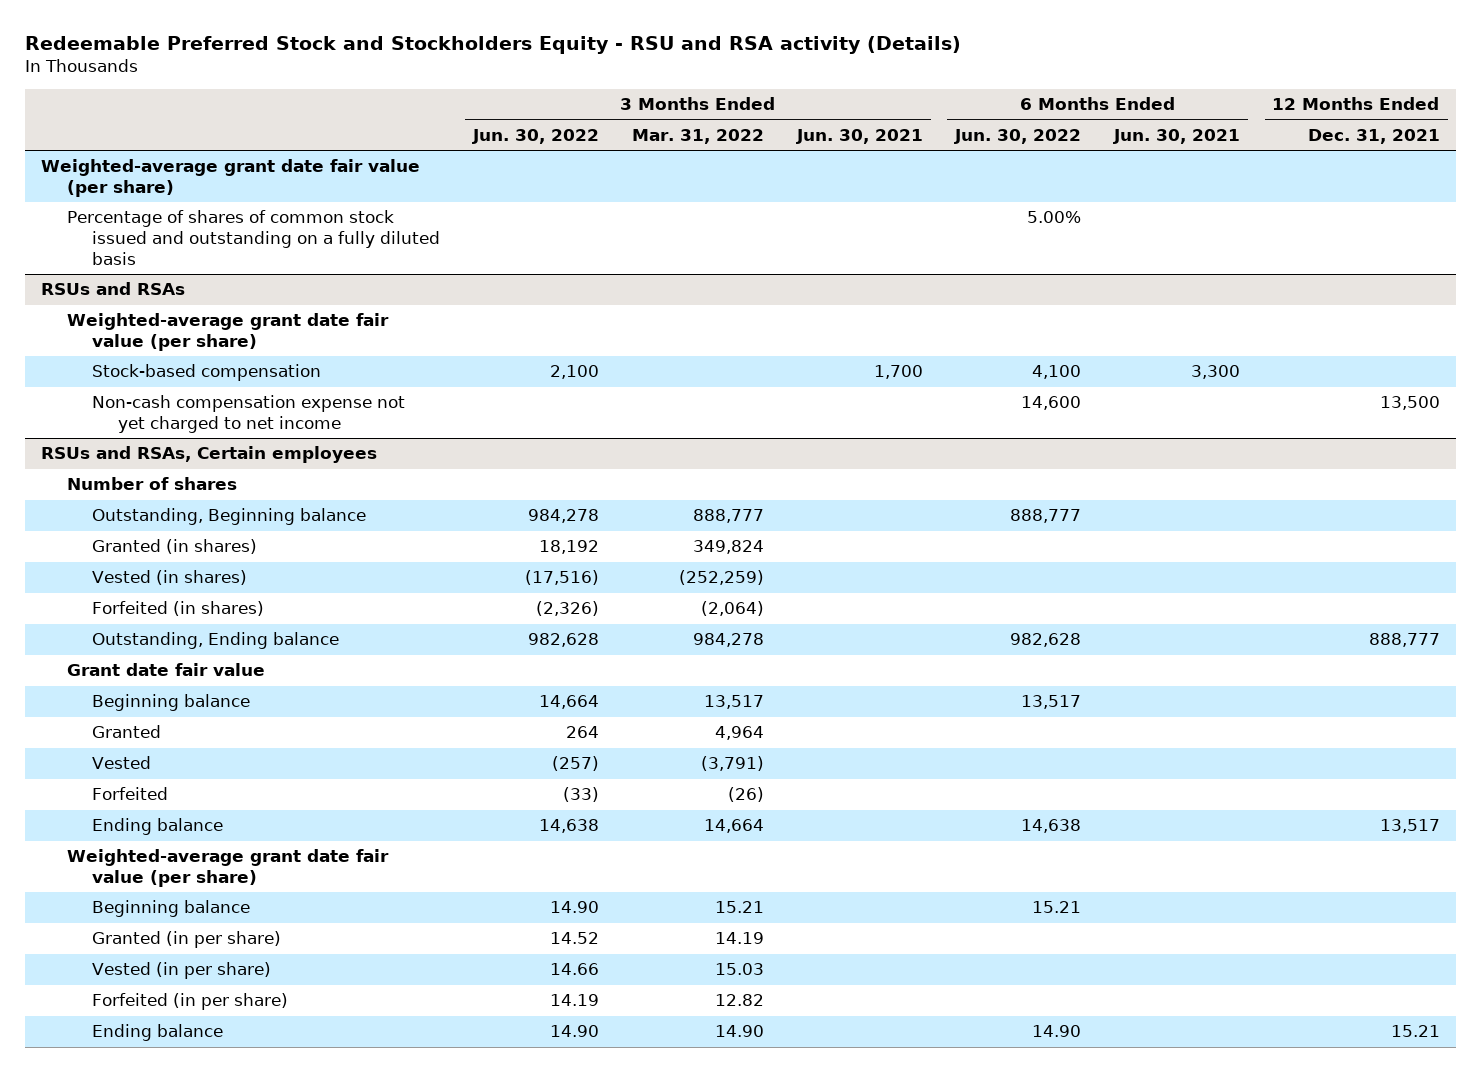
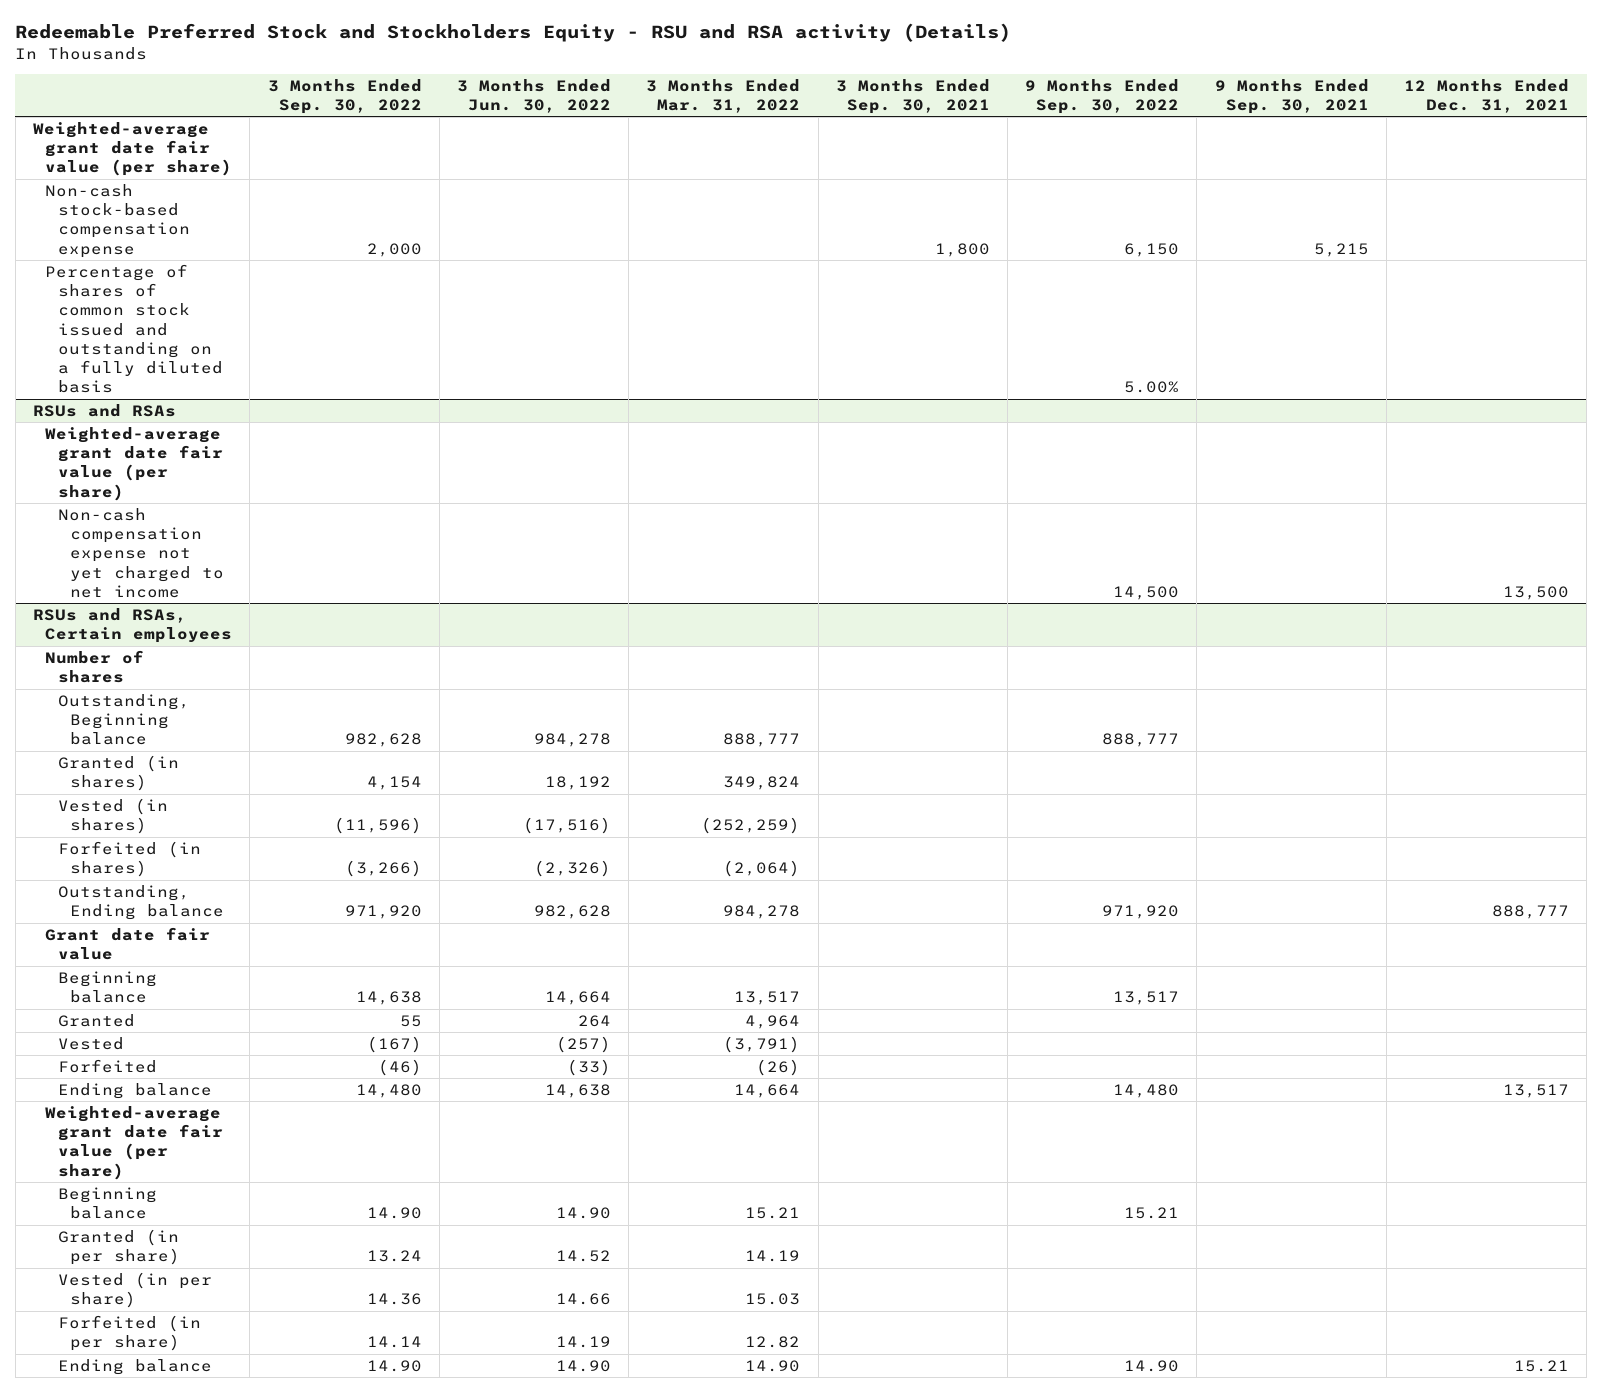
- | 3 Months Ended Jun. 30, 2022 | 3 Months Ended Mar. 31, 2022 | 3 Months Ended Jun. 30, 2021 | 6 Months Ended Jun. 30, 2022 | 6 Months Ended Jun. 30, 2021 | 12 Months Ended Dec. 31, 2021
+ | 3 Months Ended Sep. 30, 2022 | 3 Months Ended Jun. 30, 2022 | 3 Months Ended Mar. 31, 2022 | 3 Months Ended Sep. 30, 2021 | 9 Months Ended Sep. 30, 2022 | 9 Months Ended Sep. 30, 2021 | 12 Months Ended Dec. 31, 2021
+ Non-cash stock-based compensation expense | 2,000 | | | 1,800 | 6,150 | 5,215 |
@ RSUs and RSAs
- Stock-based compensation | 2,100 | | 1,700 | 4,100 | 3,300 |

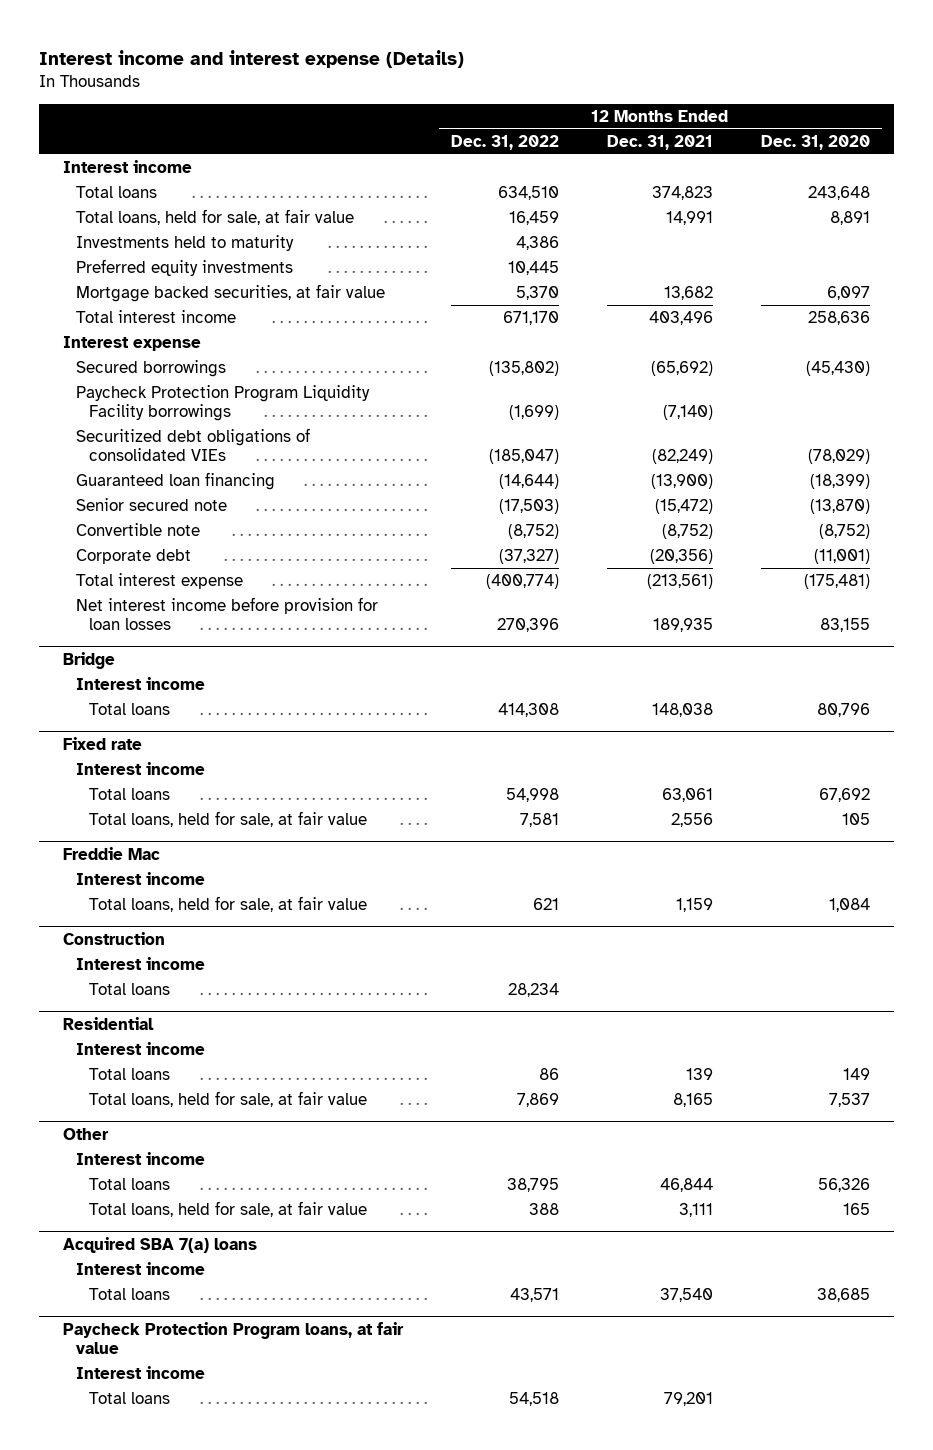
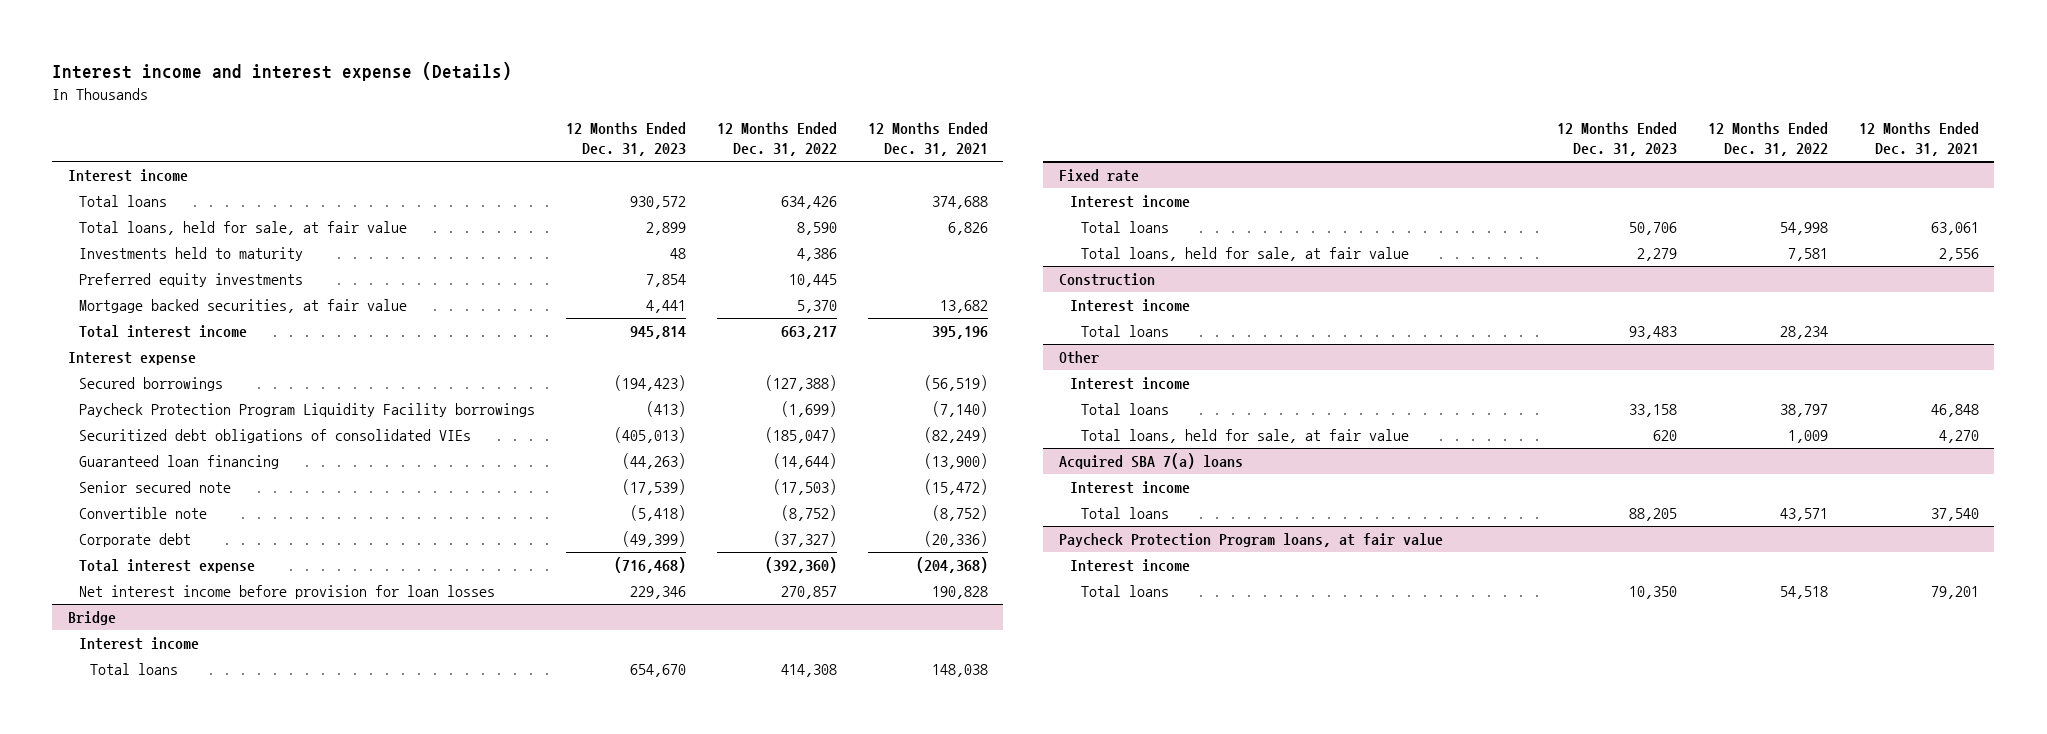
- | 12 Months Ended Dec. 31, 2022 | 12 Months Ended Dec. 31, 2021 | 12 Months Ended Dec. 31, 2020
+ | 12 Months Ended Dec. 31, 2023 | 12 Months Ended Dec. 31, 2022 | 12 Months Ended Dec. 31, 2021
- Total loans | 634,510 | 374,823 | 243,648
- Total loans, held for sale, at fair value | 16,459 | 14,991 | 8,891
+ Total loans | 930,572 | 634,426 | 374,688
+ Total loans, held for sale, at fair value | 2,899 | 8,590 | 6,826
- Total interest income | 671,170 | 403,496 | 258,636
+ Total interest income | 945,814 | 663,217 | 395,196
- Secured borrowings | (135,802) | (65,692) | (45,430)
+ Secured borrowings | (194,423) | (127,388) | (56,519)
- Corporate debt | (37,327) | (20,356) | (11,001)
- Total interest expense | (400,774) | (213,561) | (175,481)
- Net interest income before provision for loan losses | 270,396 | 189,935 | 83,155
+ Corporate debt | (49,399) | (37,327) | (20,336)
+ Total interest expense | (716,468) | (392,360) | (204,368)
+ Net interest income before provision for loan losses | 229,346 | 270,857 | 190,828
- Freddie Mac
- Interest income
- Total loans, held for sale, at fair value | 621 | 1,159 | 1,084
- Residential
- Interest income
- Total loans | 86 | 139 | 149
- Total loans, held for sale, at fair value | 7,869 | 8,165 | 7,537
@ Other
- Total loans | 38,795 | 46,844 | 56,326
- Total loans, held for sale, at fair value | 388 | 3,111 | 165
+ Total loans | 33,158 | 38,797 | 46,848
+ Total loans, held for sale, at fair value | 620 | 1,009 | 4,270

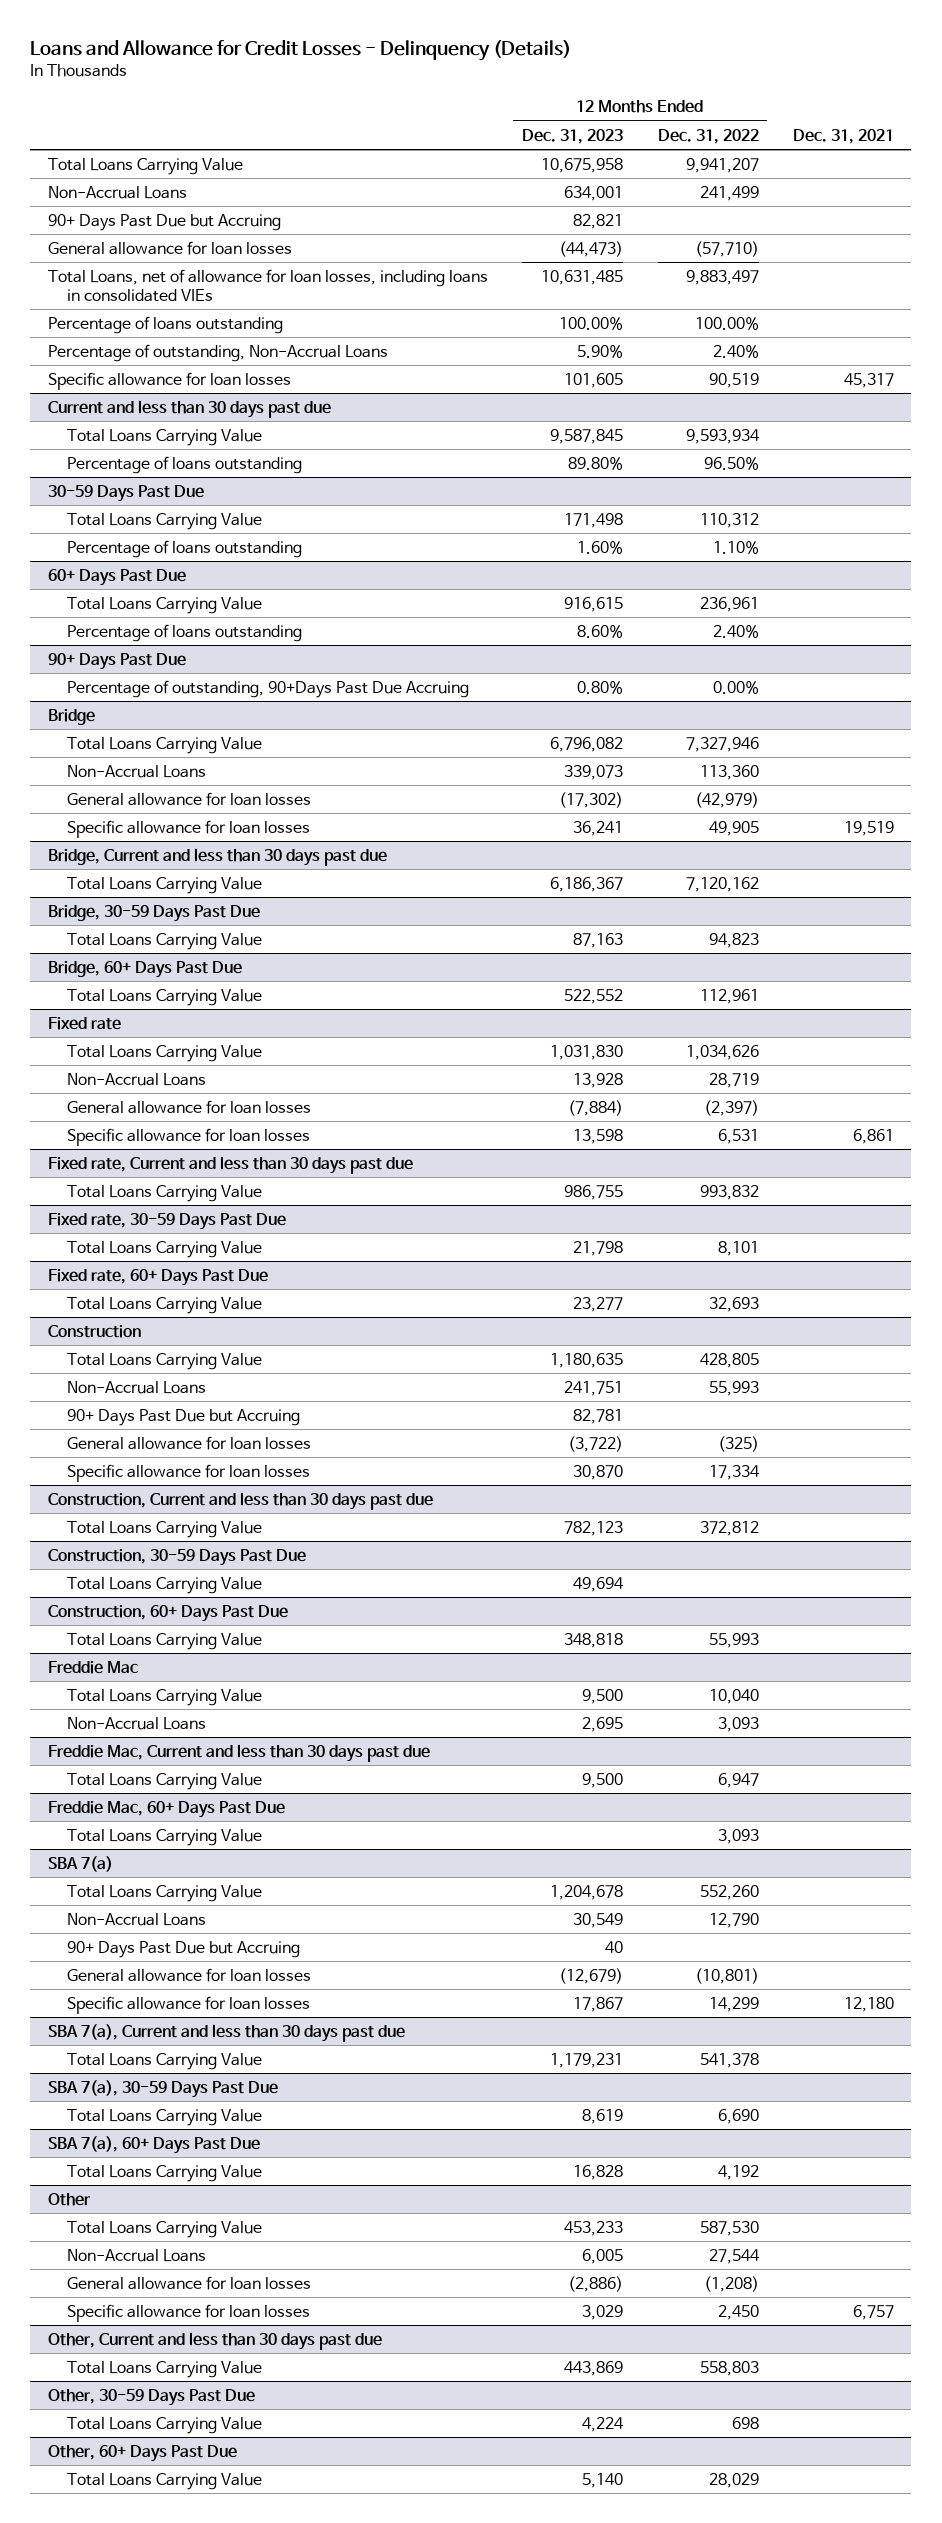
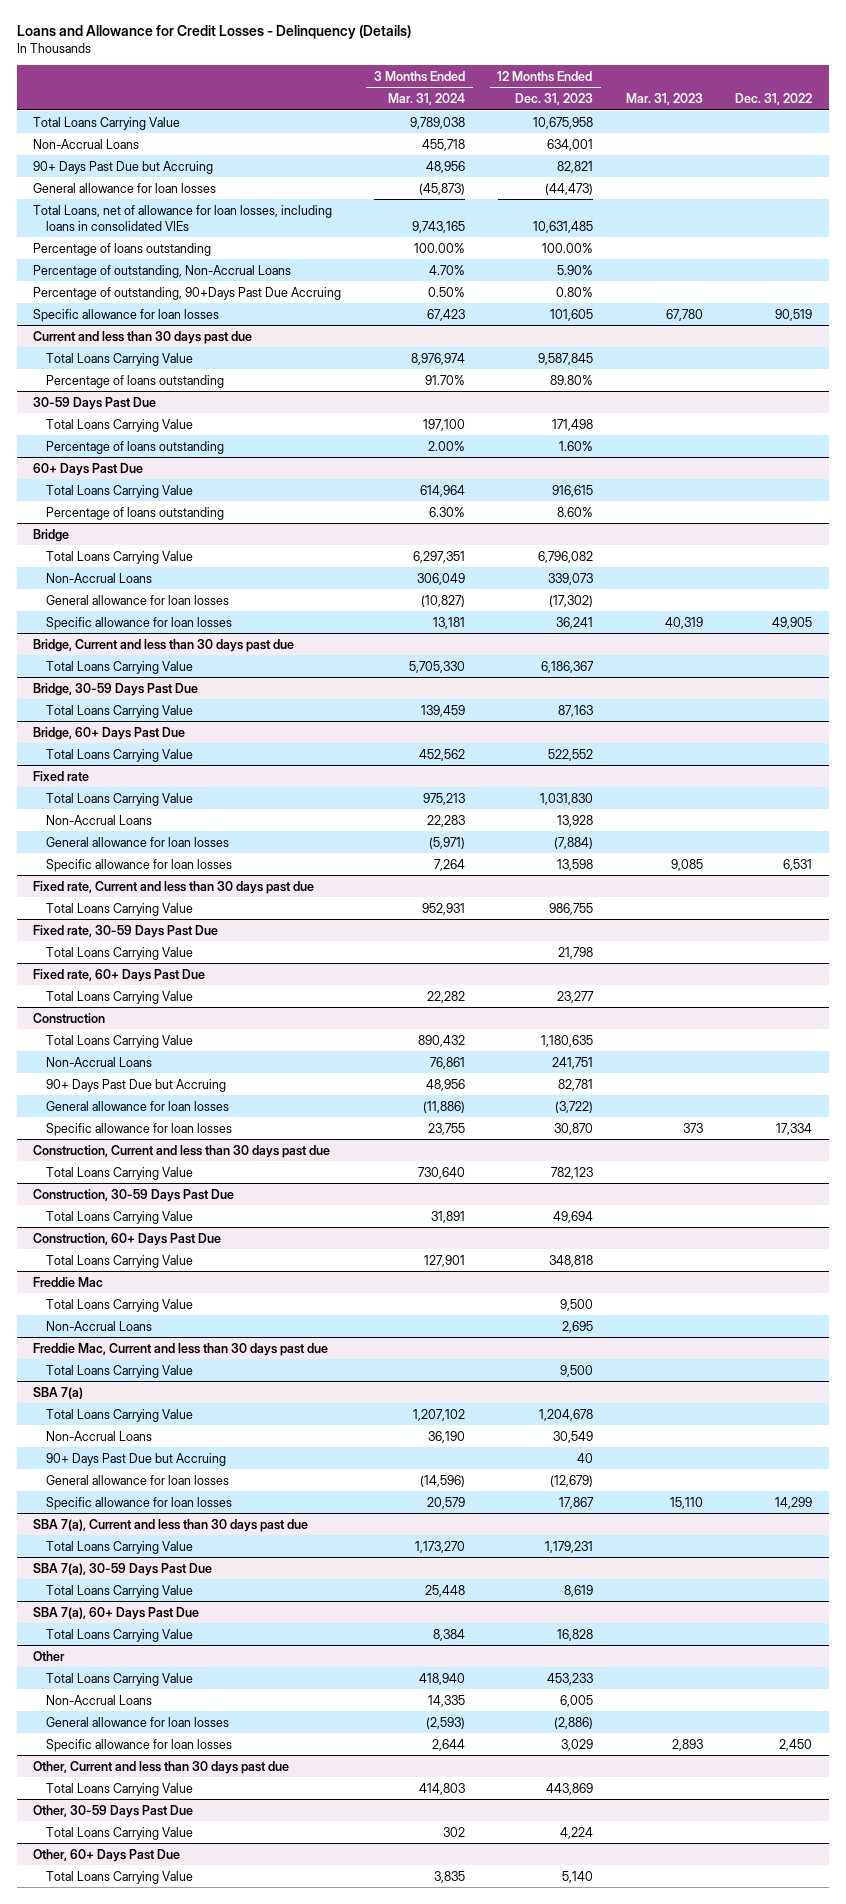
- | 12 Months Ended Dec. 31, 2023 | 12 Months Ended Dec. 31, 2022 | Dec. 31, 2021
+ | 3 Months Ended Mar. 31, 2024 | 12 Months Ended Dec. 31, 2023 | Mar. 31, 2023 | Dec. 31, 2022
+ Percentage of outstanding, 90+Days Past Due Accruing | 0.50% | 0.80% | |
- 90+ Days Past Due
- Percentage of outstanding, 90+Days Past Due Accruing | 0.80% | 0.00% |
- Freddie Mac, 60+ Days Past Due
- Total Loans Carrying Value | | 3,093 |

